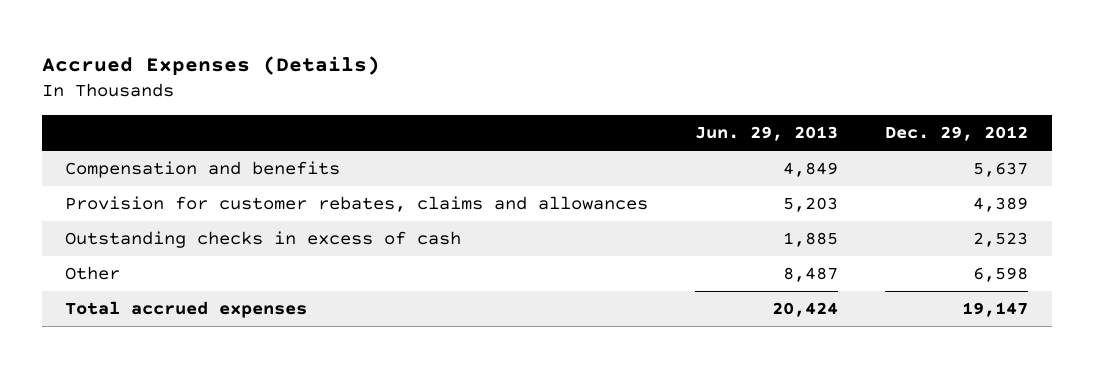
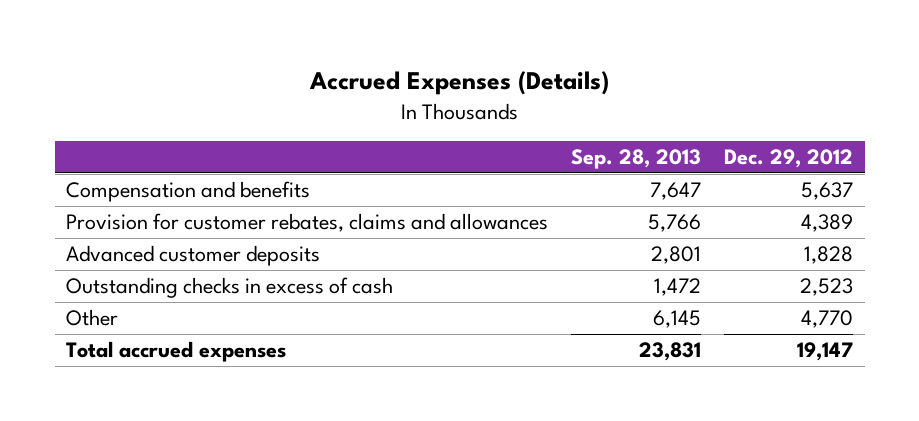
- | Jun. 29, 2013 | Dec. 29, 2012
+ | Sep. 28, 2013 | Dec. 29, 2012
+ Advanced customer deposits | 2,801 | 1,828
- Other | 8,487 | 6,598
+ Other | 6,145 | 4,770

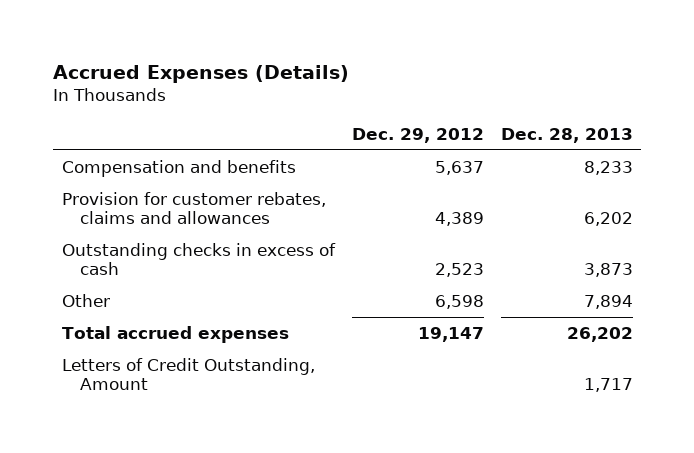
- | Sep. 28, 2013 | Dec. 29, 2012
+ | Dec. 29, 2012 | Dec. 28, 2013
- Advanced customer deposits | 2,801 | 1,828
- Other | 6,145 | 4,770
+ Other | 6,598 | 7,894
+ Letters of Credit Outstanding, Amount | | 1,717

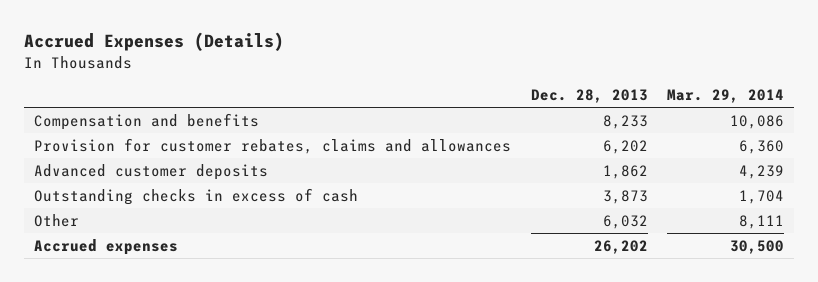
- | Dec. 29, 2012 | Dec. 28, 2013
+ | Dec. 28, 2013 | Mar. 29, 2014
+ Advanced customer deposits | 1,862 | 4,239
- Other | 6,598 | 7,894
- Total accrued expenses | 19,147 | 26,202
- Letters of Credit Outstanding, Amount | | 1,717
+ Other | 6,032 | 8,111
+ Accrued expenses | 26,202 | 30,500

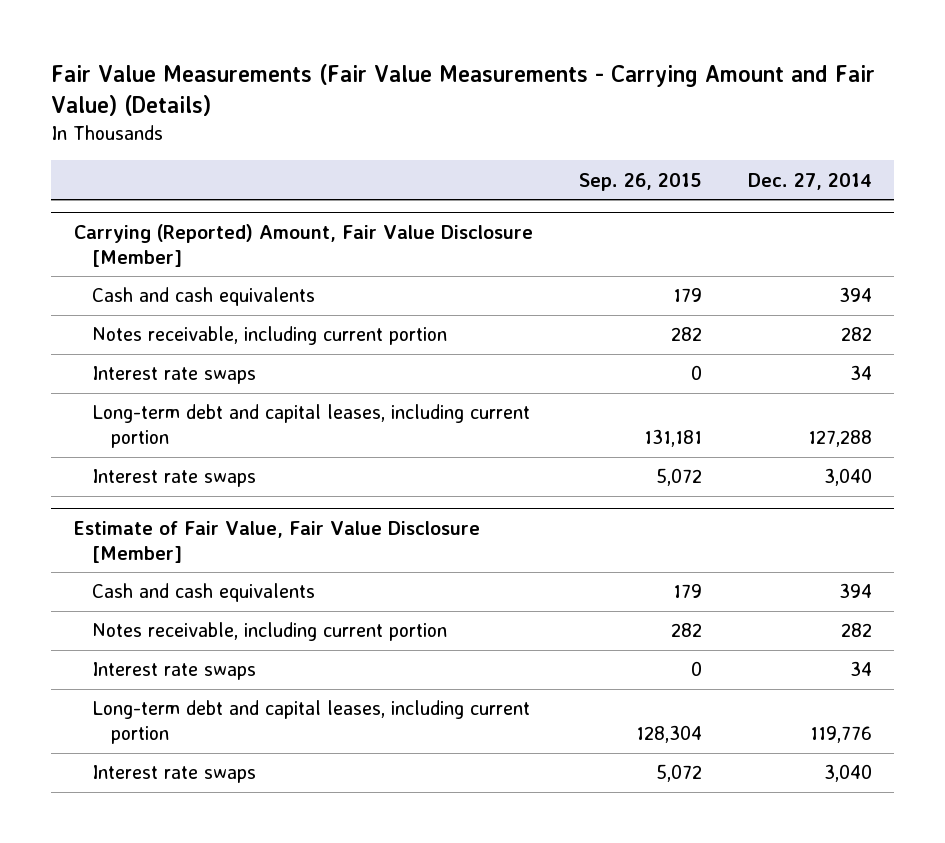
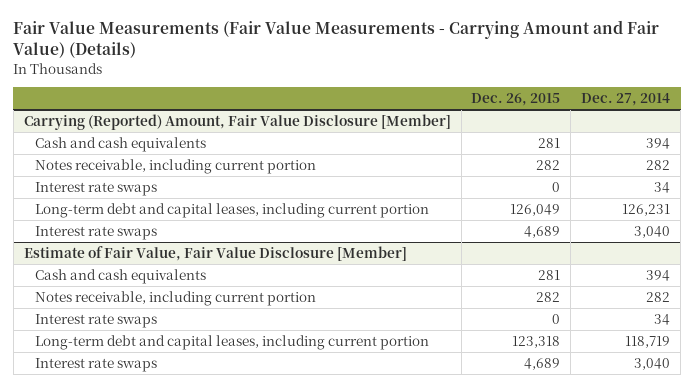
- | Sep. 26, 2015 | Dec. 27, 2014
+ | Dec. 26, 2015 | Dec. 27, 2014
@ Carrying (Reported) Amount, Fair Value Disclosure [Member]
- Long-term debt and capital leases, including current portion | 131,181 | 127,288
+ Long-term debt and capital leases, including current portion | 126,049 | 126,231
@ Estimate of Fair Value, Fair Value Disclosure [Member]
- Long-term debt and capital leases, including current portion | 128,304 | 119,776
+ Long-term debt and capital leases, including current portion | 123,318 | 118,719

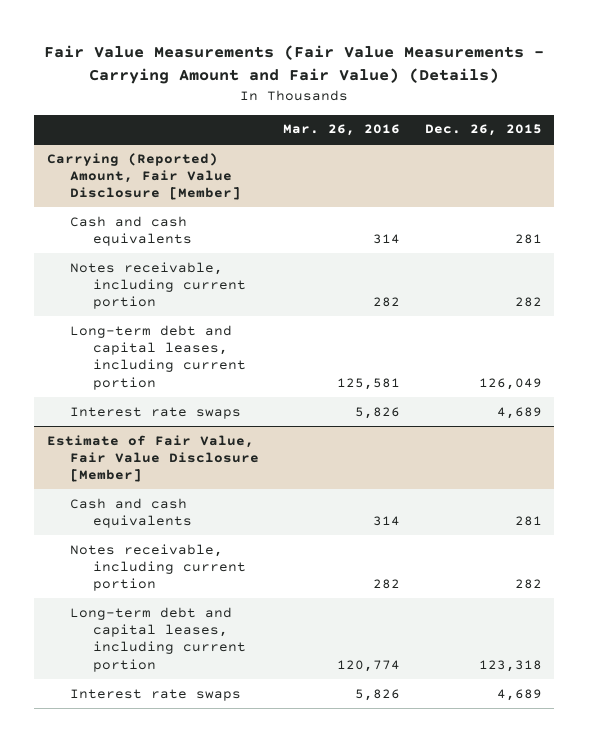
- | Dec. 26, 2015 | Dec. 27, 2014
+ | Mar. 26, 2016 | Dec. 26, 2015
@ Carrying (Reported) Amount, Fair Value Disclosure [Member]
- Interest rate swaps | 0 | 34
@ Estimate of Fair Value, Fair Value Disclosure [Member]
- Interest rate swaps | 0 | 34

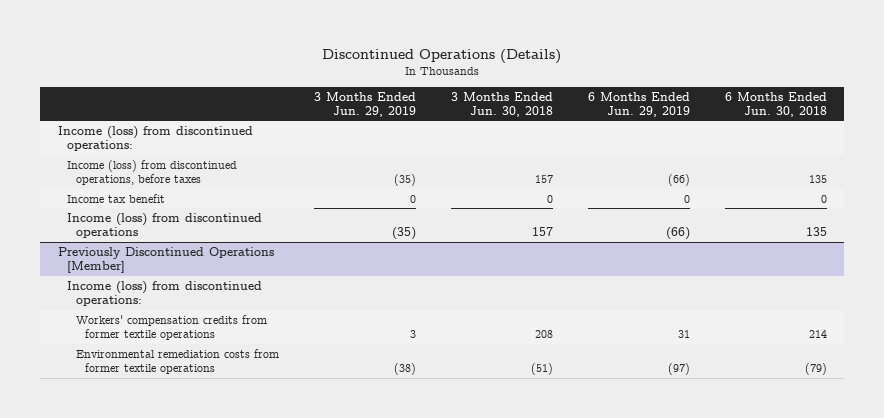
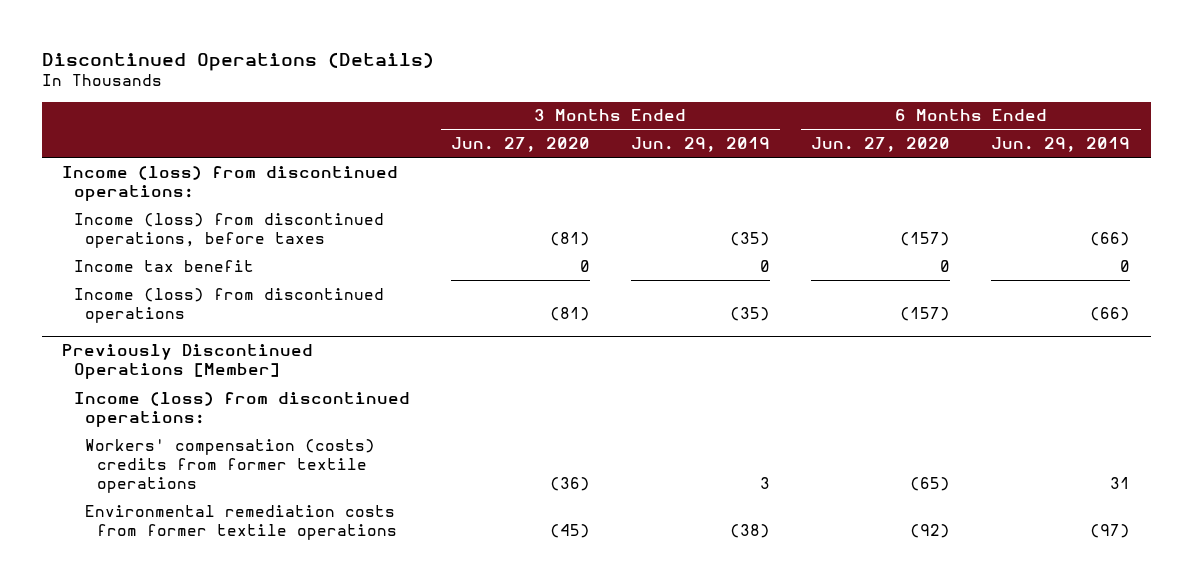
- | 3 Months Ended Jun. 29, 2019 | 3 Months Ended Jun. 30, 2018 | 6 Months Ended Jun. 29, 2019 | 6 Months Ended Jun. 30, 2018
+ | 3 Months Ended Jun. 27, 2020 | 3 Months Ended Jun. 29, 2019 | 6 Months Ended Jun. 27, 2020 | 6 Months Ended Jun. 29, 2019
@ Previously Discontinued Operations [Member]
- Workers' compensation credits from former textile operations | 3 | 208 | 31 | 214
+ Workers' compensation (costs) credits from former textile operations | (36) | 3 | (65) | 31

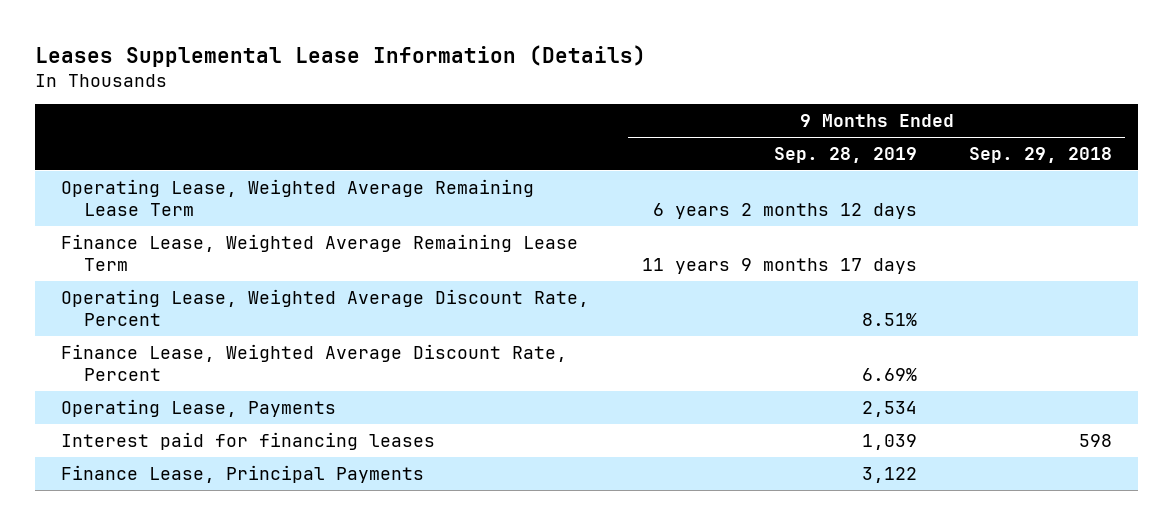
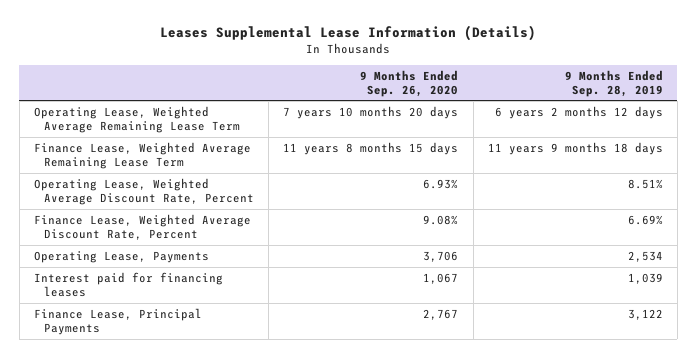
- | 9 Months Ended Sep. 28, 2019 | 9 Months Ended Sep. 29, 2018
+ | 9 Months Ended Sep. 26, 2020 | 9 Months Ended Sep. 28, 2019
- Finance Lease, Weighted Average Remaining Lease Term | 11 years 9 months 17 days |
+ Finance Lease, Weighted Average Remaining Lease Term | 11 years 8 months 15 days | 11 years 9 months 18 days

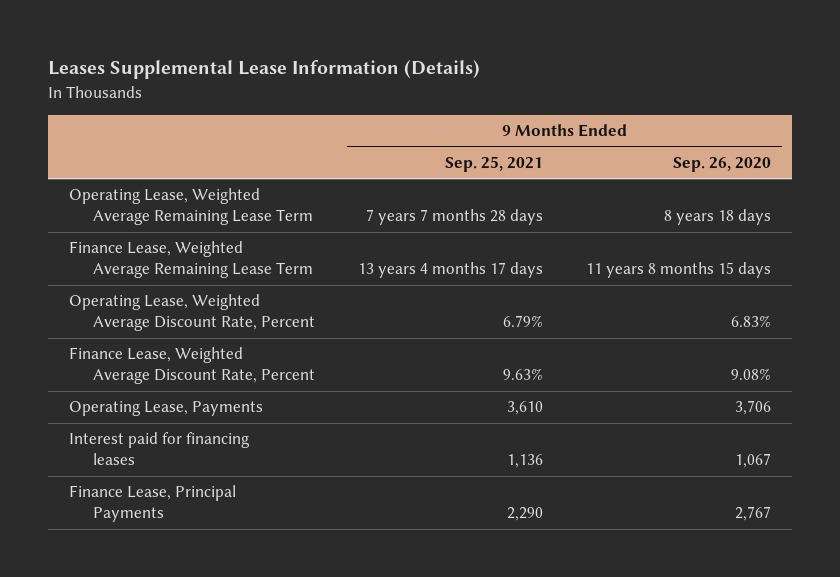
- | 9 Months Ended Sep. 26, 2020 | 9 Months Ended Sep. 28, 2019
+ | 9 Months Ended Sep. 25, 2021 | 9 Months Ended Sep. 26, 2020
- Operating Lease, Weighted Average Remaining Lease Term | 7 years 10 months 20 days | 6 years 2 months 12 days
+ Operating Lease, Weighted Average Remaining Lease Term | 7 years 7 months 28 days | 8 years 18 days
- Operating Lease, Weighted Average Discount Rate, Percent | 6.93% | 8.51%
+ Operating Lease, Weighted Average Discount Rate, Percent | 6.79% | 6.83%

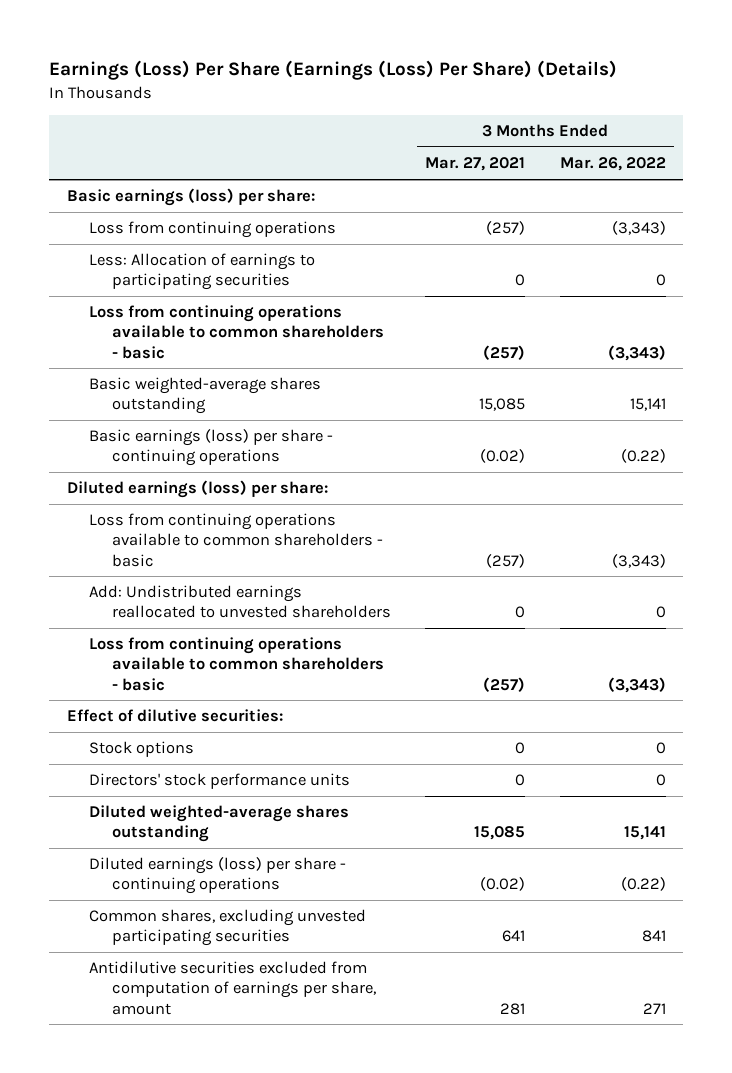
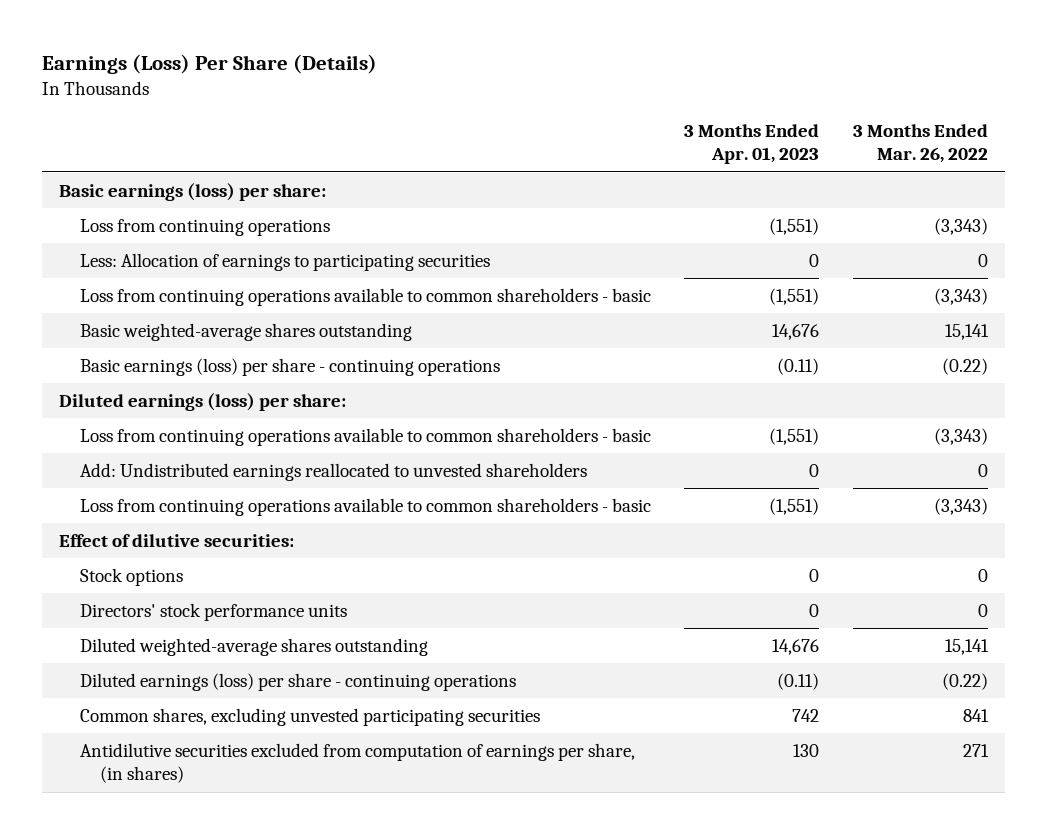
- Earnings (Loss) Per Share (Earnings (Loss) Per Share) (Details)
+ Earnings (Loss) Per Share (Details)
- | 3 Months Ended Mar. 27, 2021 | 3 Months Ended Mar. 26, 2022
+ | 3 Months Ended Apr. 01, 2023 | 3 Months Ended Mar. 26, 2022
- Antidilutive securities excluded from computation of earnings per share, amount | 281 | 271
+ Antidilutive securities excluded from computation of earnings per share, (in shares) | 130 | 271

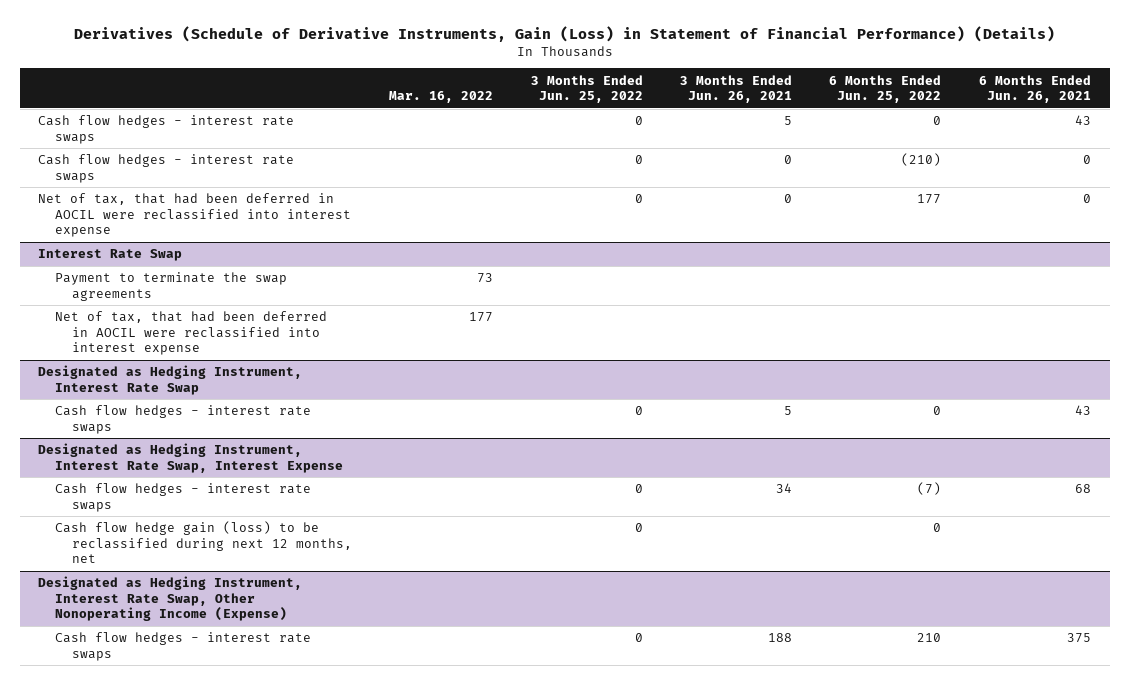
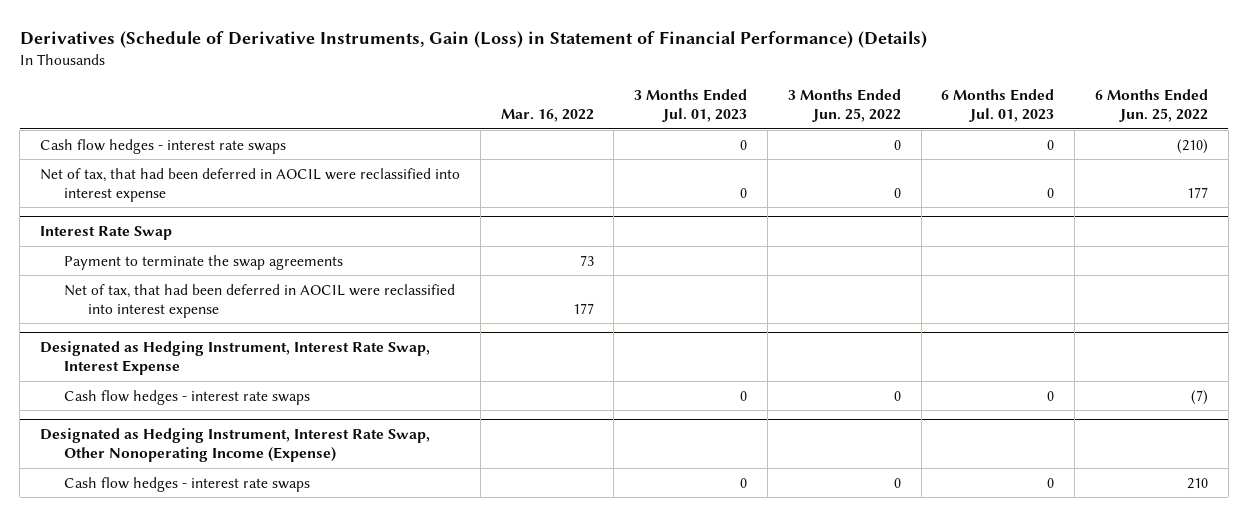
- | Mar. 16, 2022 | 3 Months Ended Jun. 25, 2022 | 3 Months Ended Jun. 26, 2021 | 6 Months Ended Jun. 25, 2022 | 6 Months Ended Jun. 26, 2021
+ | Mar. 16, 2022 | 3 Months Ended Jul. 01, 2023 | 3 Months Ended Jun. 25, 2022 | 6 Months Ended Jul. 01, 2023 | 6 Months Ended Jun. 25, 2022
- Cash flow hedges - interest rate swaps | | 0 | 5 | 0 | 43
- Designated as Hedging Instrument, Interest Rate Swap
- Cash flow hedges - interest rate swaps | | 0 | 5 | 0 | 43
@ Designated as Hedging Instrument, Interest Rate Swap, Interest Expense
- Cash flow hedge gain (loss) to be reclassified during next 12 months, net | | 0 | | 0 |

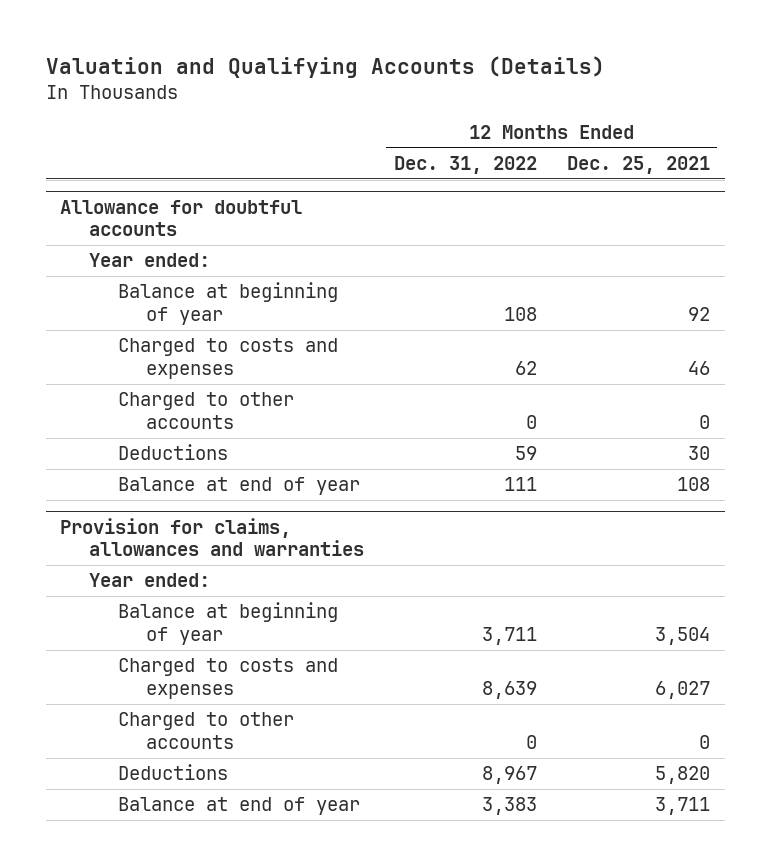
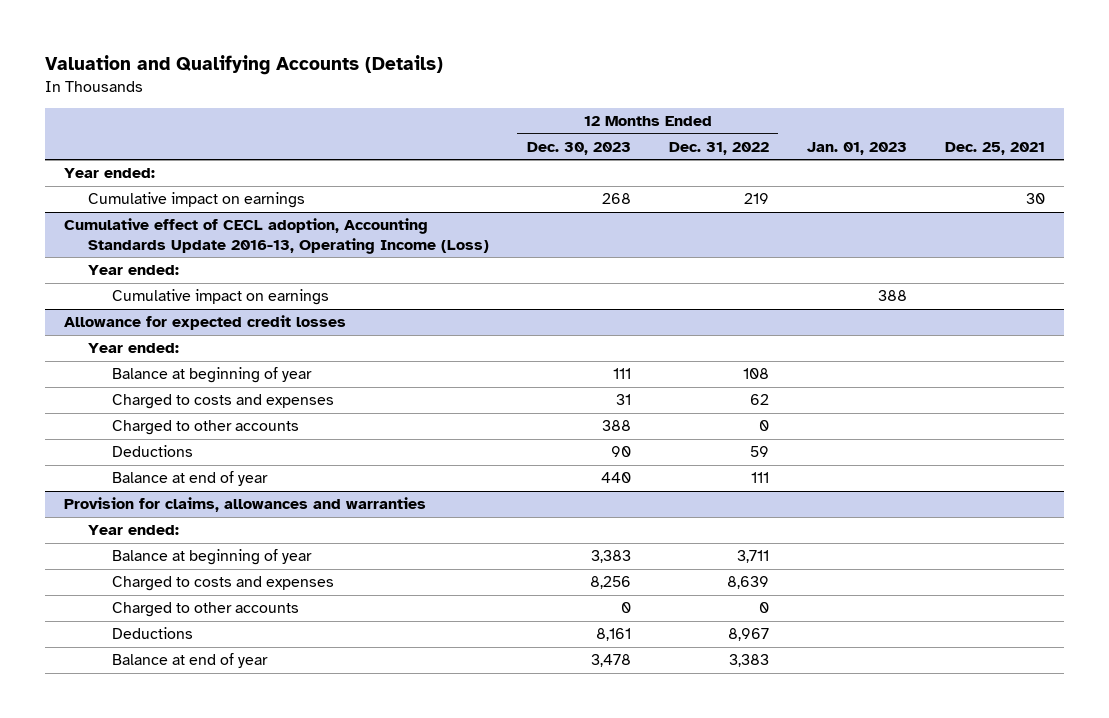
- | 12 Months Ended Dec. 31, 2022 | 12 Months Ended Dec. 25, 2021
+ | 12 Months Ended Dec. 30, 2023 | 12 Months Ended Dec. 31, 2022 | Jan. 01, 2023 | Dec. 25, 2021
- Allowance for doubtful accounts
+ Cumulative impact on earnings | 268 | 219 | | 30
+ Cumulative effect of CECL adoption, Accounting Standards Update 2016-13, Operating Income (Loss)
+ Year ended:
+ Cumulative impact on earnings | | | 388 |
+ Allowance for expected credit losses
+ Year ended:

